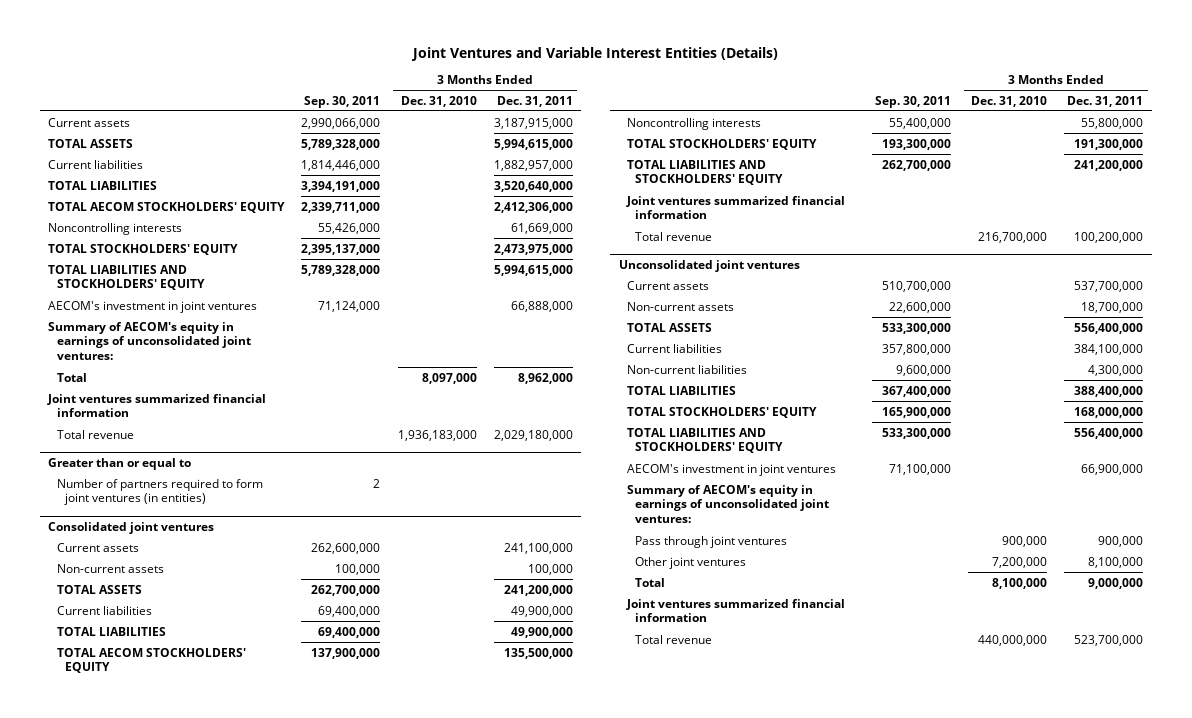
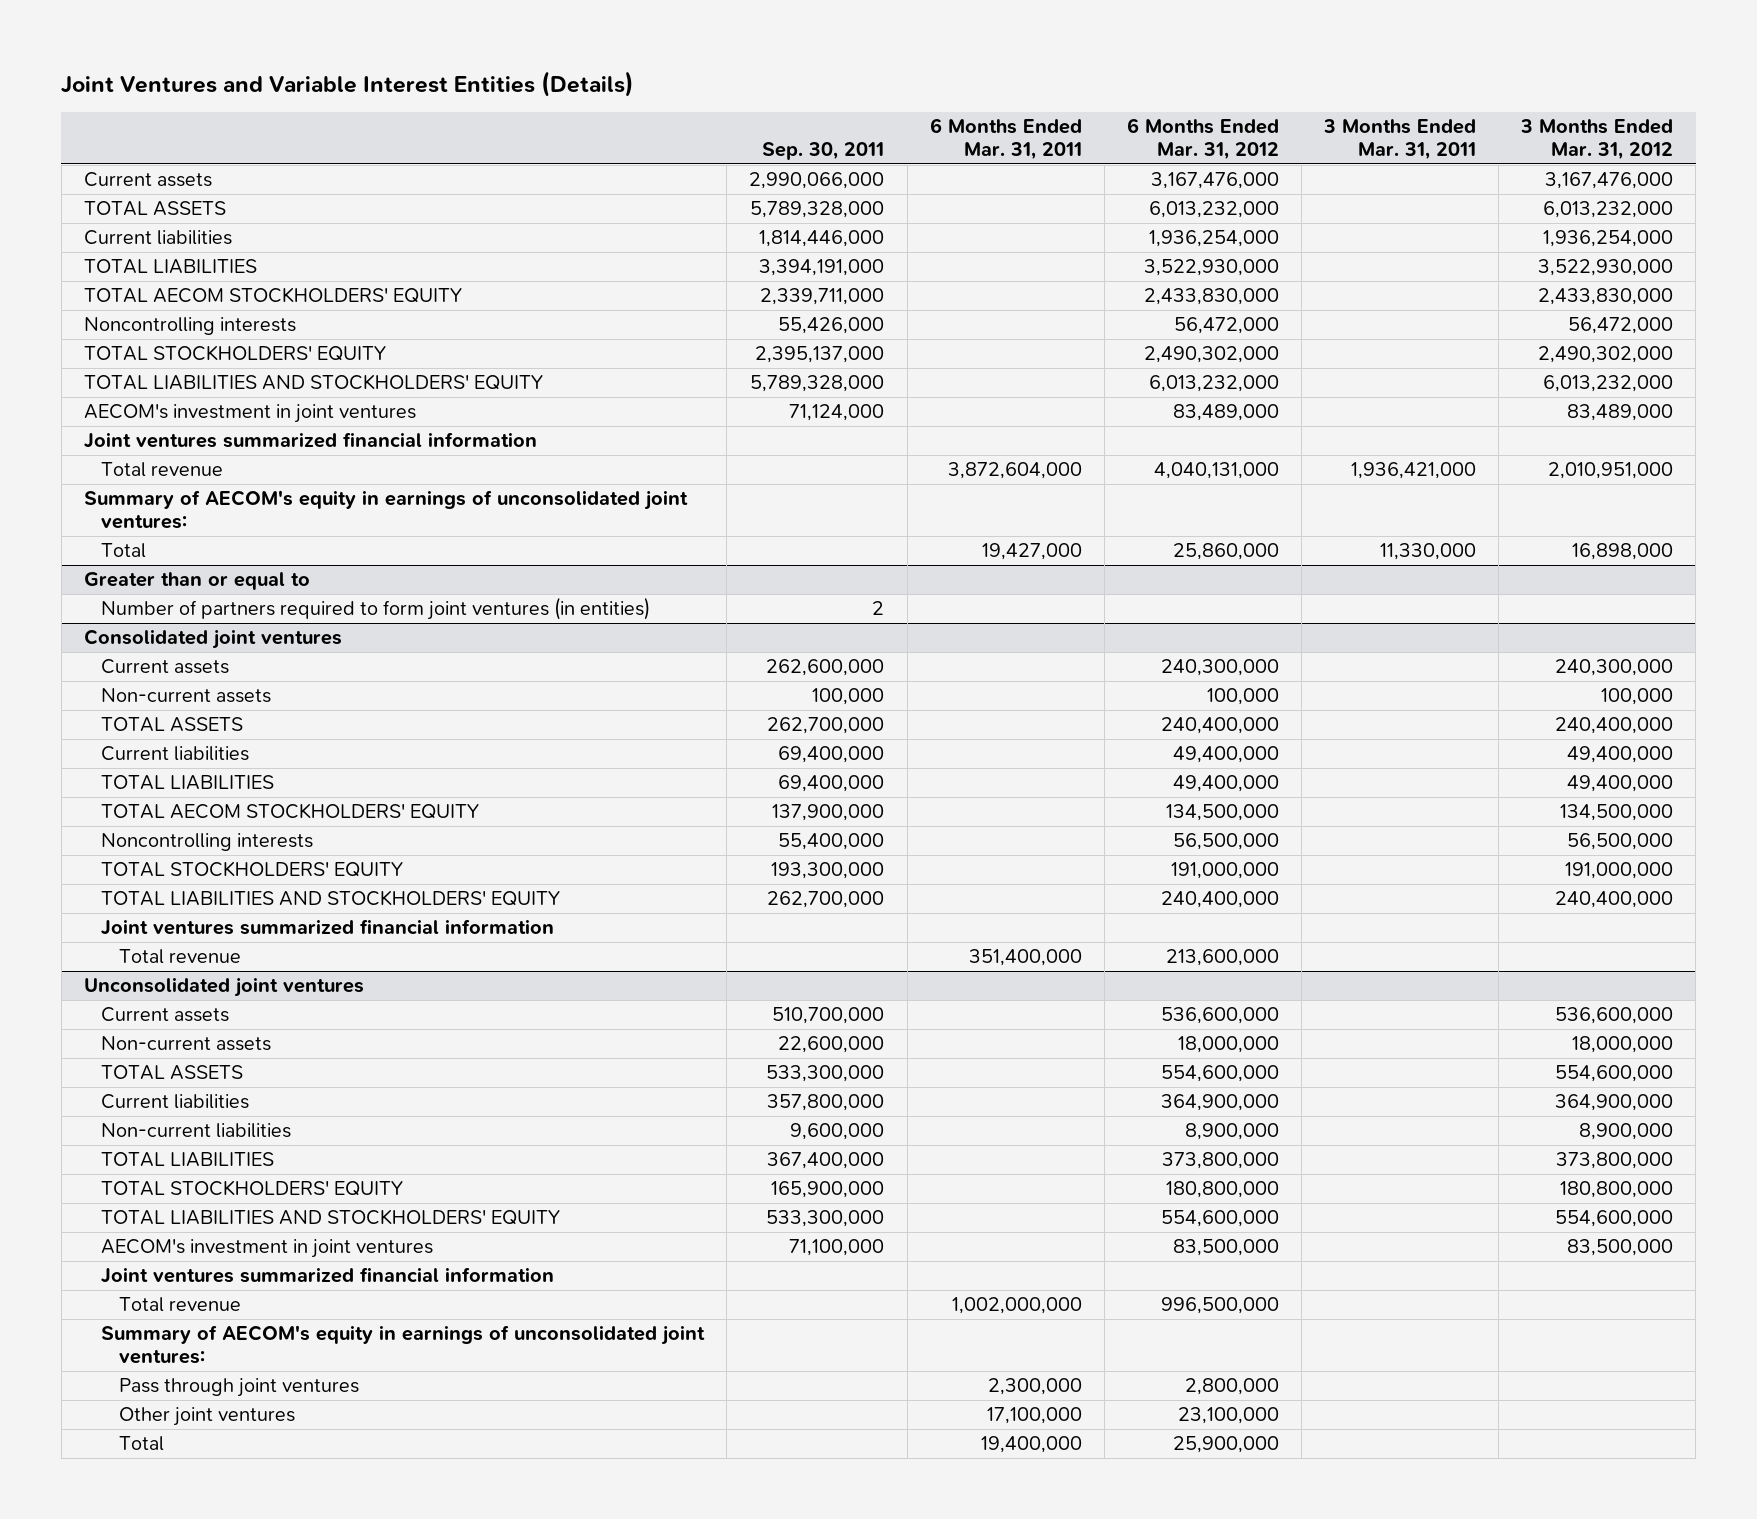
- | Sep. 30, 2011 | 3 Months Ended Dec. 31, 2010 | 3 Months Ended Dec. 31, 2011
+ | Sep. 30, 2011 | 6 Months Ended Mar. 31, 2011 | 6 Months Ended Mar. 31, 2012 | 3 Months Ended Mar. 31, 2011 | 3 Months Ended Mar. 31, 2012
moved down: Summary of AECOM's equity in earnings of unconsolidated joint ventures:
moved down: Total | | 19,427,000 | 25,860,000 | 11,330,000 | 16,898,000
@ Unconsolidated joint ventures
moved up: Joint ventures summarized financial information
moved up: Total revenue | | 1,002,000,000 | 996,500,000 | |

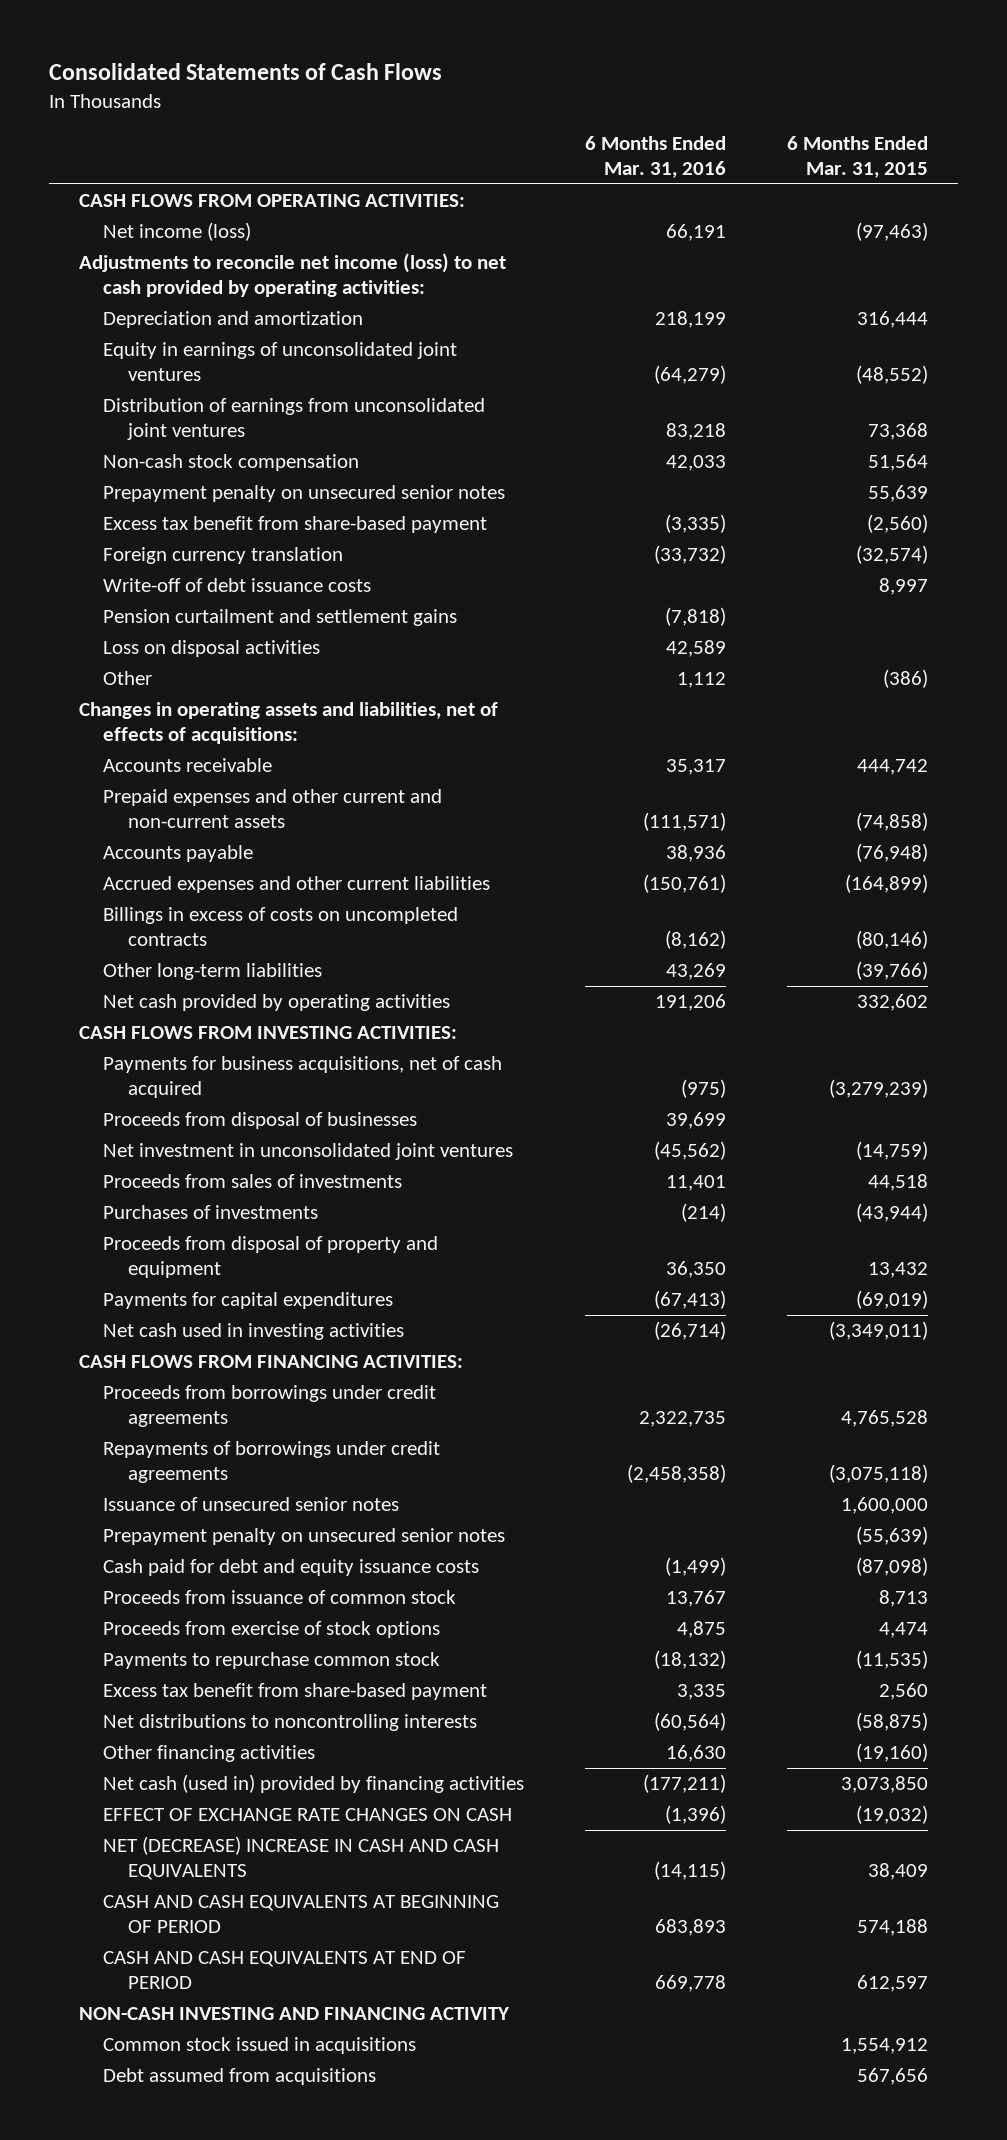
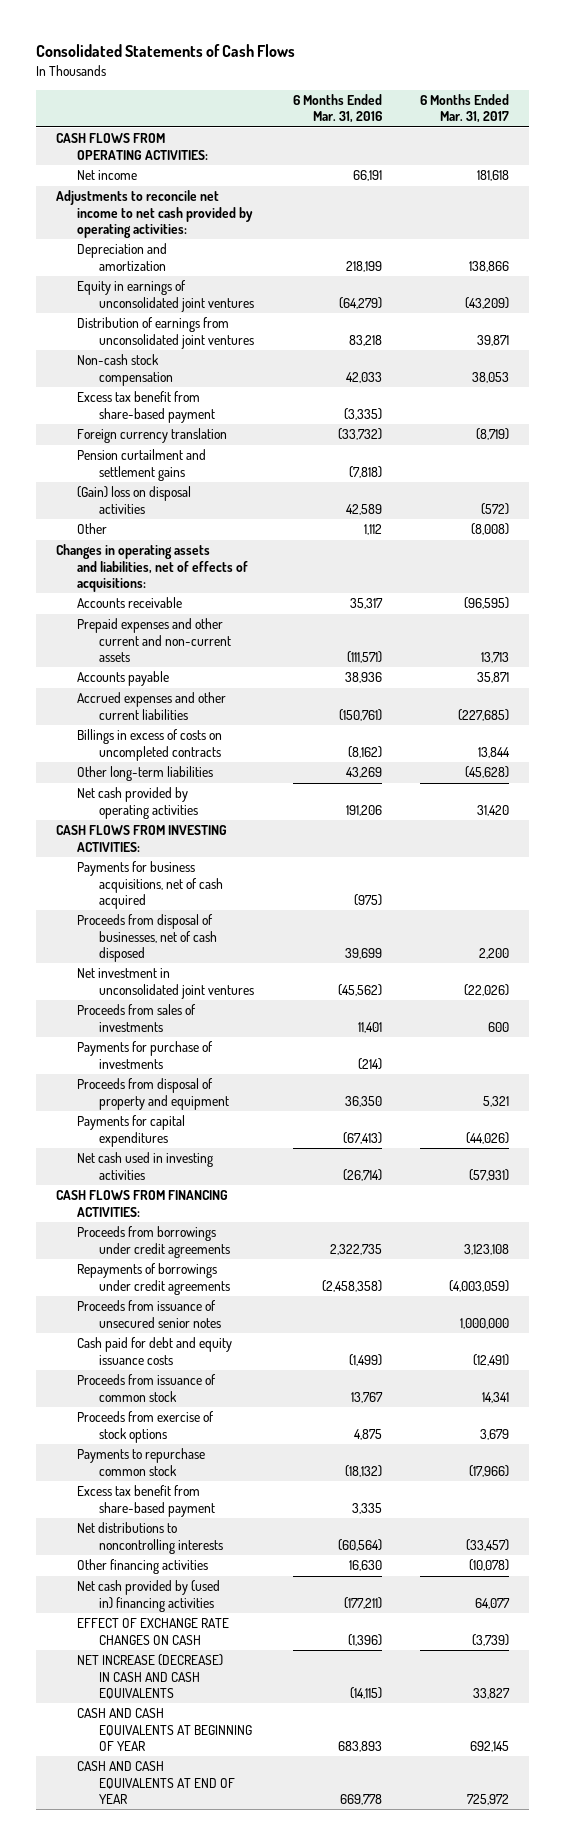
- | 6 Months Ended Mar. 31, 2016 | 6 Months Ended Mar. 31, 2015
+ | 6 Months Ended Mar. 31, 2016 | 6 Months Ended Mar. 31, 2017
- Net income (loss) | 66,191 | (97,463)
- Adjustments to reconcile net income (loss) to net cash provided by operating activities:
+ Net income | 66,191 | 181,618
+ Adjustments to reconcile net income to net cash provided by operating activities:
- Prepayment penalty on unsecured senior notes | | 55,639
- Write-off of debt issuance costs | | 8,997
- Loss on disposal activities | 42,589 |
+ (Gain) loss on disposal activities | 42,589 | (572)
- Proceeds from disposal of businesses | 39,699 |
+ Proceeds from disposal of businesses, net of cash disposed | 39,699 | 2,200
- Purchases of investments | (214) | (43,944)
+ Payments for purchase of investments | (214) |
- Issuance of unsecured senior notes | | 1,600,000
- Prepayment penalty on unsecured senior notes | | (55,639)
+ Proceeds from issuance of unsecured senior notes | | 1,000,000
- Net cash (used in) provided by financing activities | (177,211) | 3,073,850
+ Net cash provided by (used in) financing activities | (177,211) | 64,077
- NET (DECREASE) INCREASE IN CASH AND CASH EQUIVALENTS | (14,115) | 38,409
- CASH AND CASH EQUIVALENTS AT BEGINNING OF PERIOD | 683,893 | 574,188
- CASH AND CASH EQUIVALENTS AT END OF PERIOD | 669,778 | 612,597
- NON-CASH INVESTING AND FINANCING ACTIVITY
- Common stock issued in acquisitions | | 1,554,912
- Debt assumed from acquisitions | | 567,656
+ NET INCREASE (DECREASE) IN CASH AND CASH EQUIVALENTS | (14,115) | 33,827
+ CASH AND CASH EQUIVALENTS AT BEGINNING OF YEAR | 683,893 | 692,145
+ CASH AND CASH EQUIVALENTS AT END OF YEAR | 669,778 | 725,972

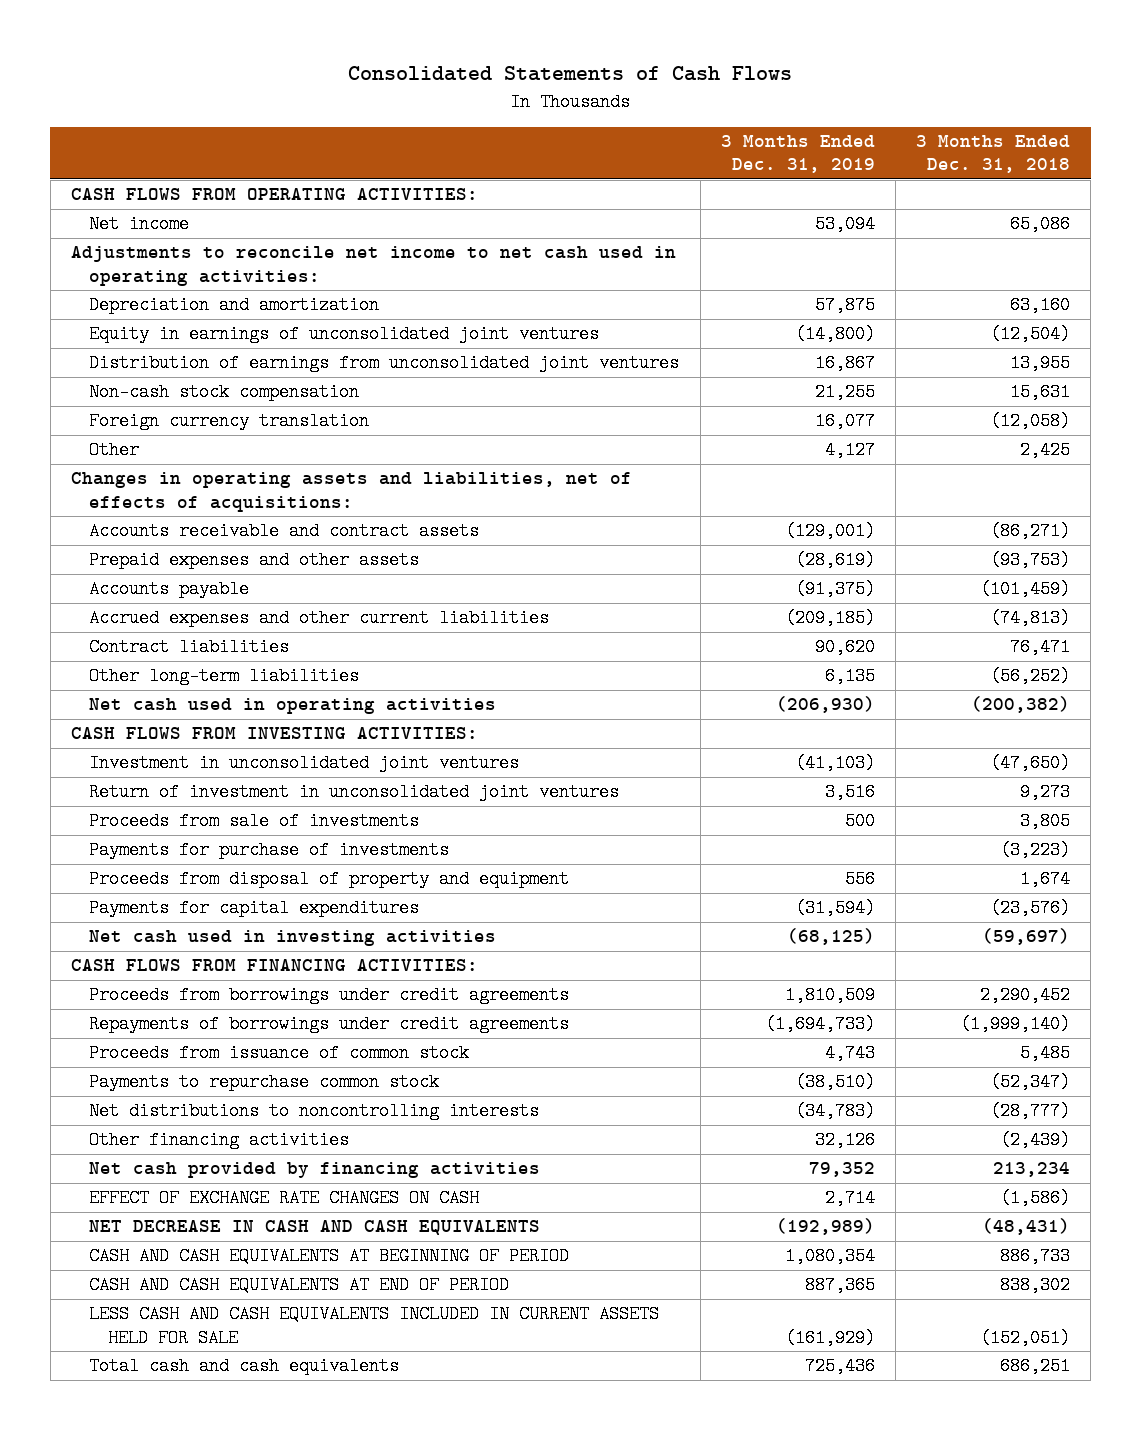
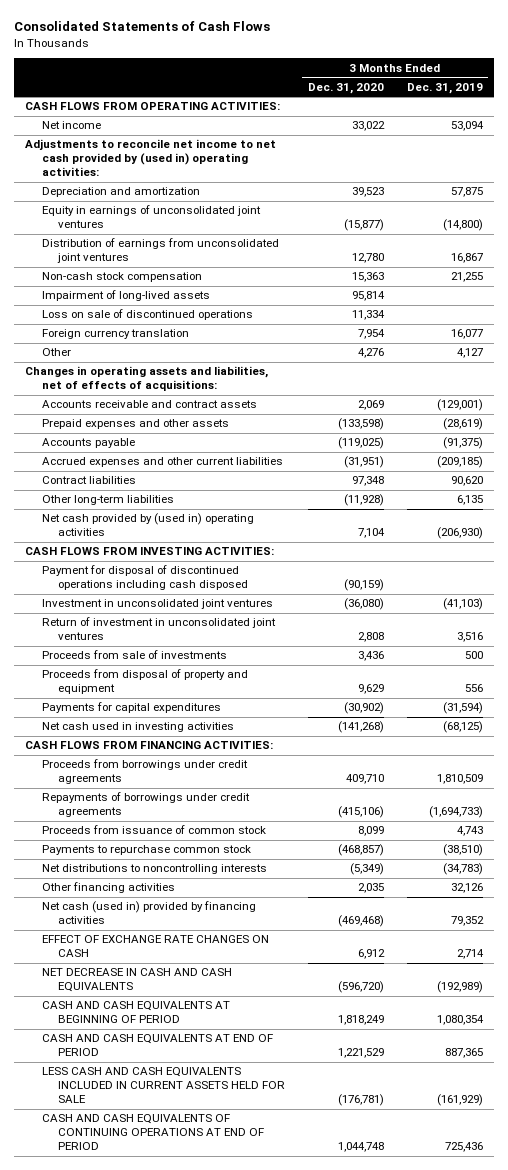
- | 3 Months Ended Dec. 31, 2019 | 3 Months Ended Dec. 31, 2018
+ | 3 Months Ended Dec. 31, 2020 | 3 Months Ended Dec. 31, 2019
- Adjustments to reconcile net income to net cash used in operating activities:
+ Adjustments to reconcile net income to net cash provided by (used in) operating activities:
+ Impairment of long-lived assets | 95,814 |
+ Loss on sale of discontinued operations | 11,334 |
- Net cash used in operating activities | (206,930) | (200,382)
+ Net cash provided by (used in) operating activities | 7,104 | (206,930)
+ Payment for disposal of discontinued operations including cash disposed | (90,159) |
- Payments for purchase of investments | | (3,223)
- Net cash provided by financing activities | 79,352 | 213,234
+ Net cash (used in) provided by financing activities | (469,468) | 79,352
- Total cash and cash equivalents | 725,436 | 686,251
+ CASH AND CASH EQUIVALENTS OF CONTINUING OPERATIONS AT END OF PERIOD | 1,044,748 | 725,436

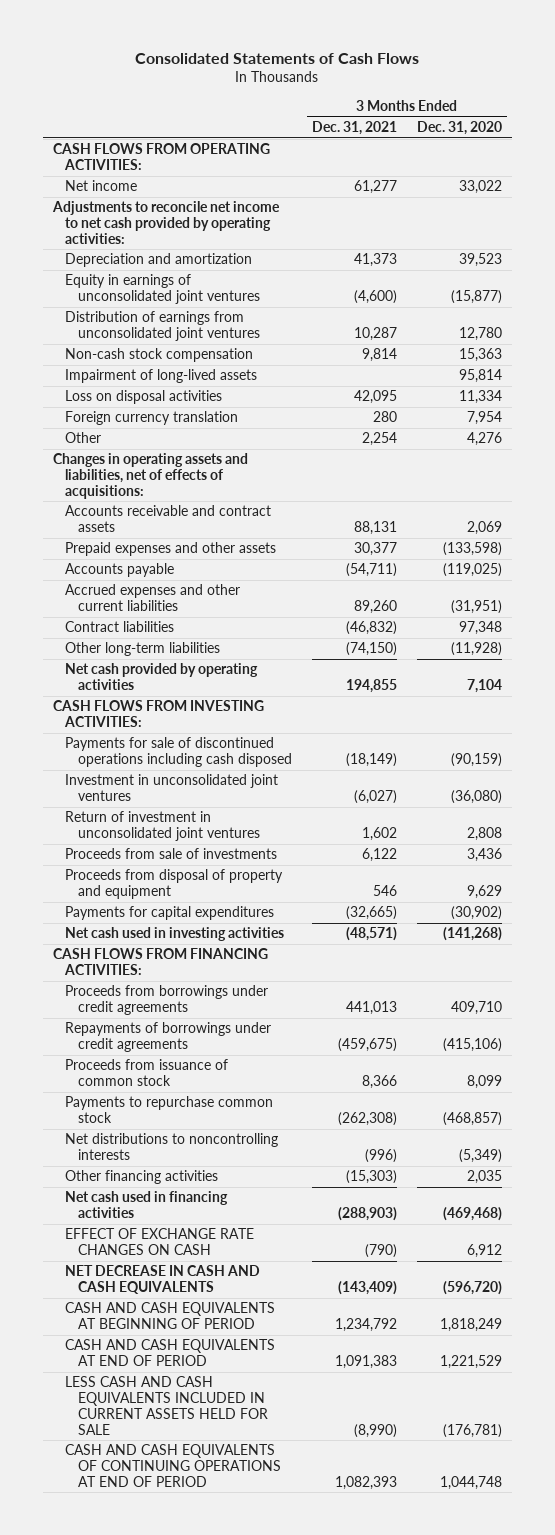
- | 3 Months Ended Dec. 31, 2020 | 3 Months Ended Dec. 31, 2019
+ | 3 Months Ended Dec. 31, 2021 | 3 Months Ended Dec. 31, 2020
- Adjustments to reconcile net income to net cash provided by (used in) operating activities:
+ Adjustments to reconcile net income to net cash provided by operating activities:
- Loss on sale of discontinued operations | 11,334 |
+ Loss on disposal activities | 42,095 | 11,334
- Net cash provided by (used in) operating activities | 7,104 | (206,930)
+ Net cash provided by operating activities | 194,855 | 7,104
- Payment for disposal of discontinued operations including cash disposed | (90,159) |
+ Payments for sale of discontinued operations including cash disposed | (18,149) | (90,159)
- Net cash (used in) provided by financing activities | (469,468) | 79,352
+ Net cash used in financing activities | (288,903) | (469,468)

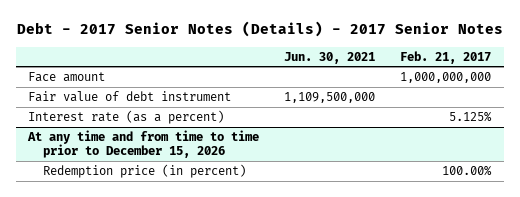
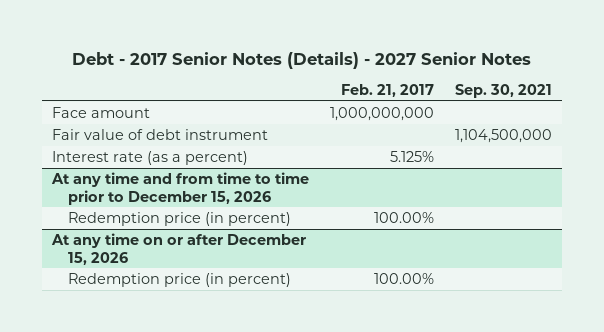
- Debt - 2017 Senior Notes (Details) - 2017 Senior Notes
+ Debt - 2017 Senior Notes (Details) - 2027 Senior Notes
- | Jun. 30, 2021 | Feb. 21, 2017
+ | Feb. 21, 2017 | Sep. 30, 2021
+ At any time on or after December 15, 2026
+ Redemption price (in percent) | 100.00% |

